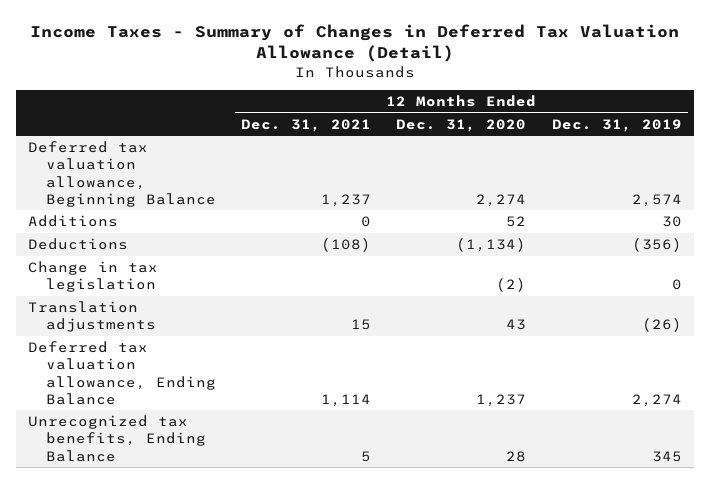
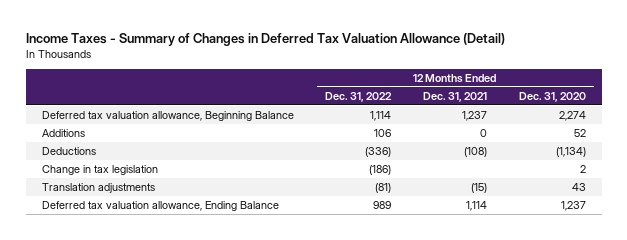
- | 12 Months Ended Dec. 31, 2021 | 12 Months Ended Dec. 31, 2020 | 12 Months Ended Dec. 31, 2019
+ | 12 Months Ended Dec. 31, 2022 | 12 Months Ended Dec. 31, 2021 | 12 Months Ended Dec. 31, 2020
- Change in tax legislation | | (2) | 0
- Translation adjustments | 15 | 43 | (26)
+ Change in tax legislation | (186) | | 2
+ Translation adjustments | (81) | (15) | 43
- Unrecognized tax benefits, Ending Balance | 5 | 28 | 345

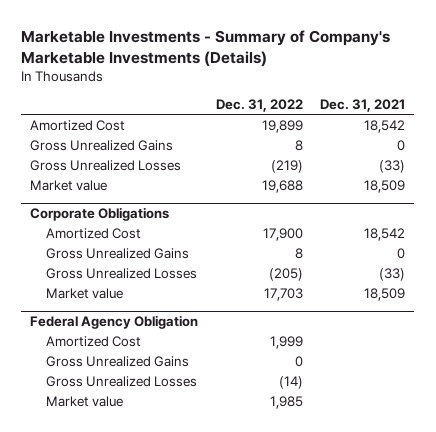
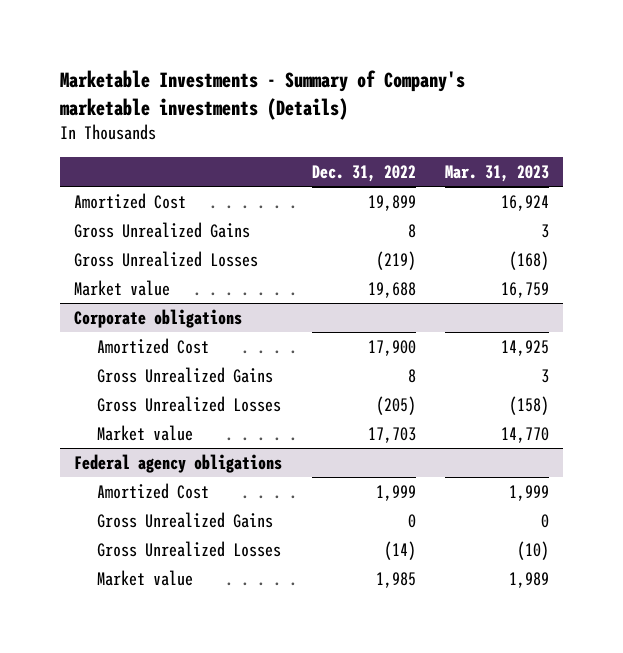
- Marketable Investments - Summary of Company's Marketable Investments (Details)
+ Marketable Investments - Summary of Company's marketable investments (Details)
- | Dec. 31, 2022 | Dec. 31, 2021
+ | Dec. 31, 2022 | Mar. 31, 2023
- Corporate Obligations
+ Corporate obligations
- Federal Agency Obligation
+ Federal agency obligations

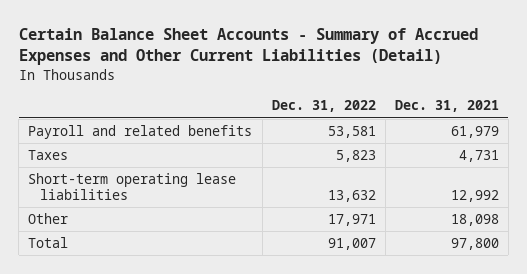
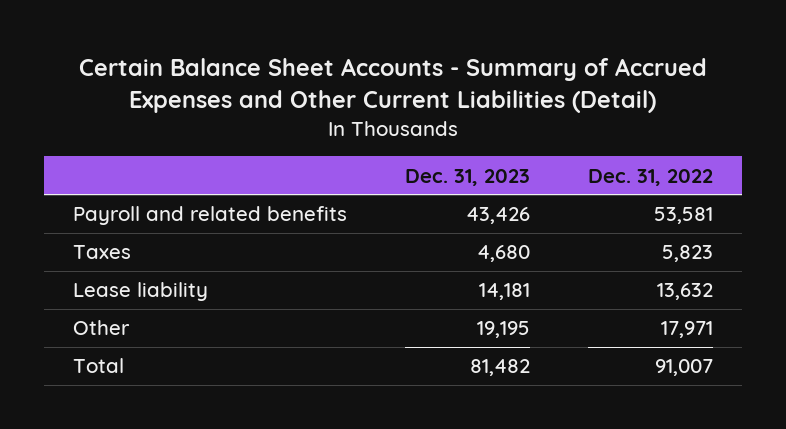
- | Dec. 31, 2022 | Dec. 31, 2021
+ | Dec. 31, 2023 | Dec. 31, 2022
- Short-term operating lease liabilities | 13,632 | 12,992
+ Lease liability | 14,181 | 13,632

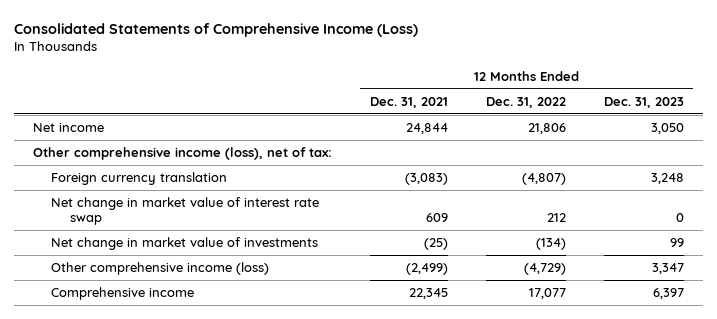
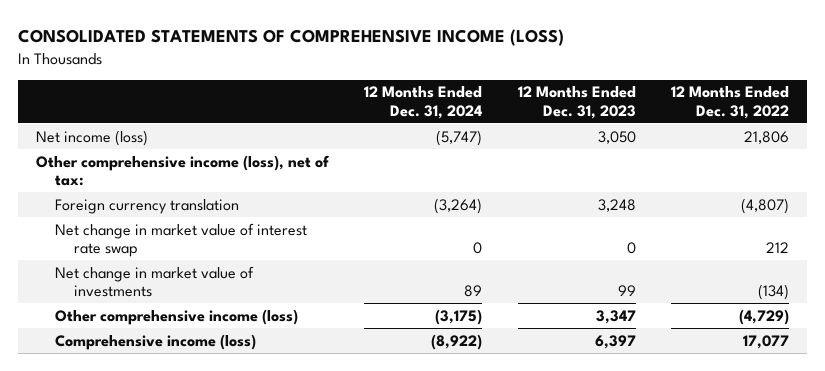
- Consolidated Statements of Comprehensive Income (Loss)
+ CONSOLIDATED STATEMENTS OF COMPREHENSIVE INCOME (LOSS)
- | 12 Months Ended Dec. 31, 2021 | 12 Months Ended Dec. 31, 2022 | 12 Months Ended Dec. 31, 2023
+ | 12 Months Ended Dec. 31, 2024 | 12 Months Ended Dec. 31, 2023 | 12 Months Ended Dec. 31, 2022
- Net income | 24,844 | 21,806 | 3,050
+ Net income (loss) | (5,747) | 3,050 | 21,806
- Comprehensive income | 22,345 | 17,077 | 6,397
+ Comprehensive income (loss) | (8,922) | 6,397 | 17,077

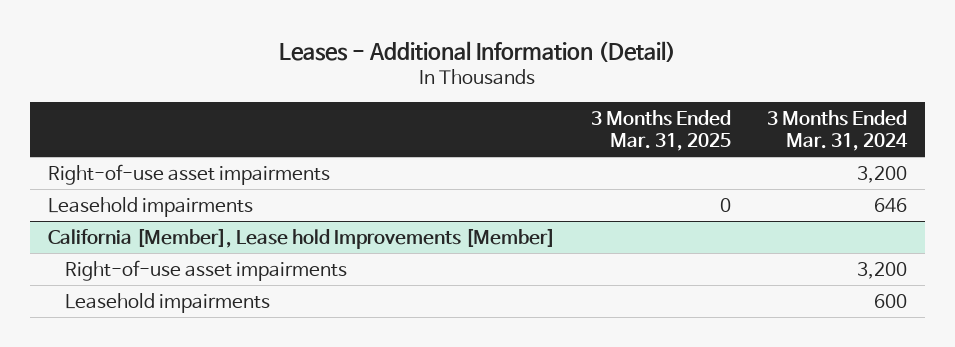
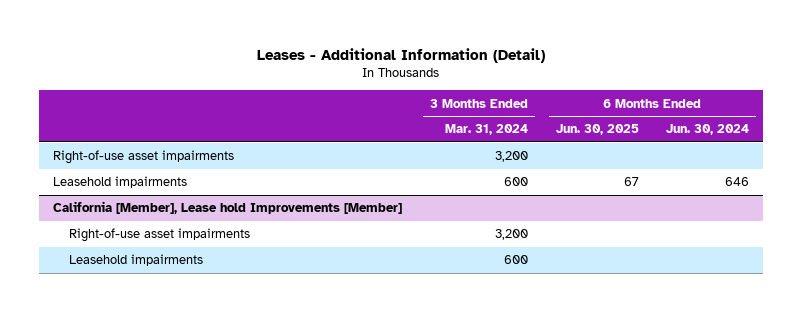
- | 3 Months Ended Mar. 31, 2025 | 3 Months Ended Mar. 31, 2024
+ | 3 Months Ended Mar. 31, 2024 | 6 Months Ended Jun. 30, 2025 | 6 Months Ended Jun. 30, 2024
- Leasehold impairments | 0 | 646
+ Leasehold impairments | 600 | 67 | 646

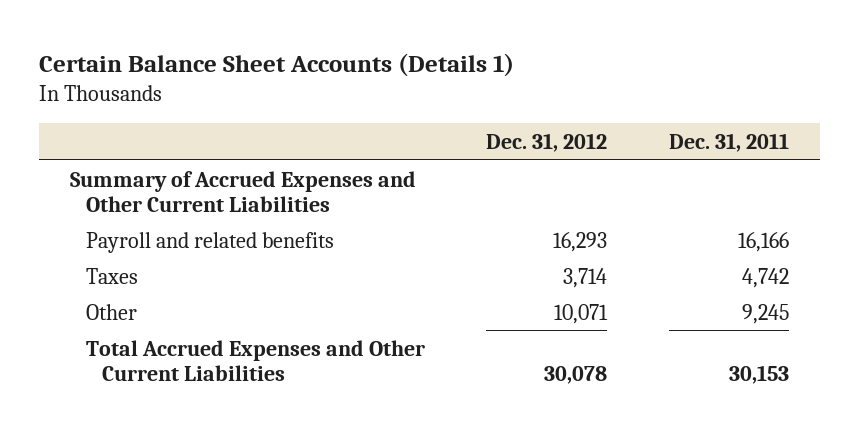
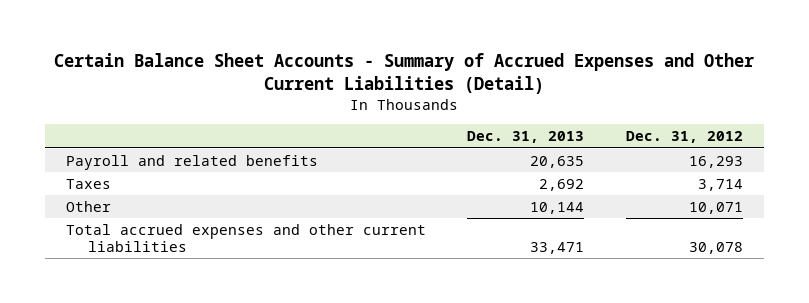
- Certain Balance Sheet Accounts (Details 1)
+ Certain Balance Sheet Accounts - Summary of Accrued Expenses and Other Current Liabilities (Detail)
- | Dec. 31, 2012 | Dec. 31, 2011
+ | Dec. 31, 2013 | Dec. 31, 2012
- Summary of Accrued Expenses and Other Current Liabilities
- Total Accrued Expenses and Other Current Liabilities | 30,078 | 30,153
+ Total accrued expenses and other current liabilities | 33,471 | 30,078

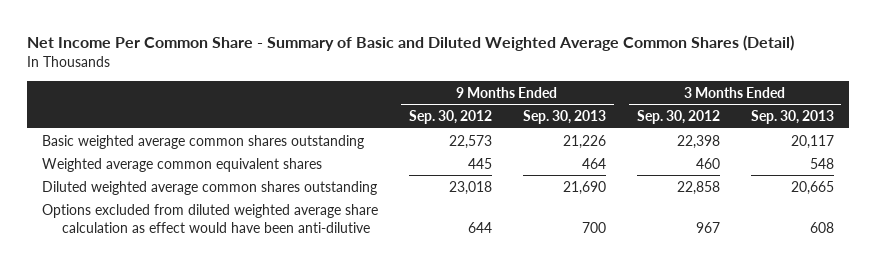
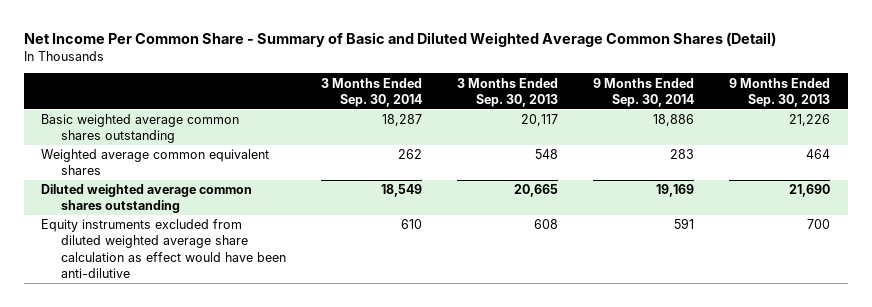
- | 9 Months Ended Sep. 30, 2012 | 9 Months Ended Sep. 30, 2013 | 3 Months Ended Sep. 30, 2012 | 3 Months Ended Sep. 30, 2013
+ | 3 Months Ended Sep. 30, 2014 | 3 Months Ended Sep. 30, 2013 | 9 Months Ended Sep. 30, 2014 | 9 Months Ended Sep. 30, 2013
- Options excluded from diluted weighted average share calculation as effect would have been anti-dilutive | 644 | 700 | 967 | 608
+ Equity instruments excluded from diluted weighted average share calculation as effect would have been anti-dilutive | 610 | 608 | 591 | 700

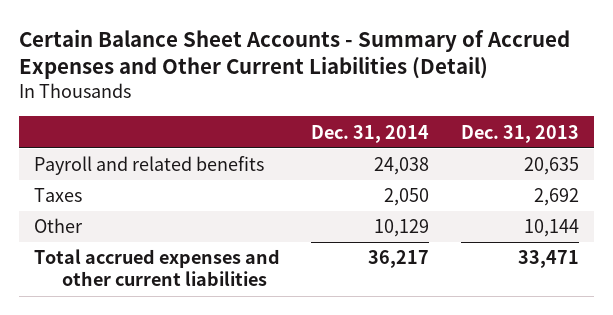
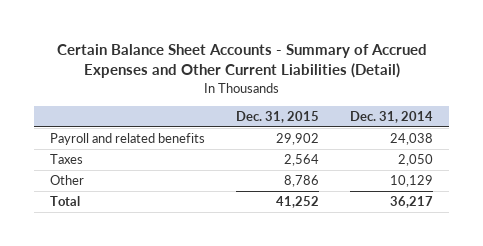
- | Dec. 31, 2014 | Dec. 31, 2013
+ | Dec. 31, 2015 | Dec. 31, 2014
- Total accrued expenses and other current liabilities | 36,217 | 33,471
+ Total | 41,252 | 36,217

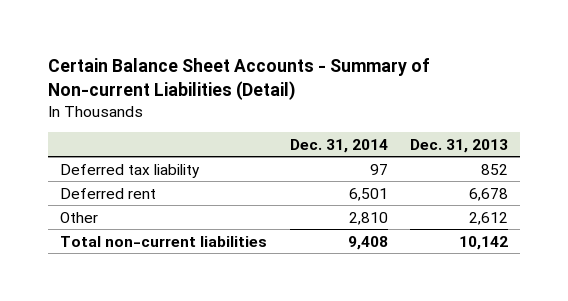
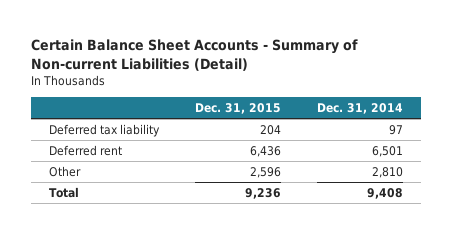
- | Dec. 31, 2014 | Dec. 31, 2013
+ | Dec. 31, 2015 | Dec. 31, 2014
- Total non-current liabilities | 9,408 | 10,142
+ Total | 9,236 | 9,408

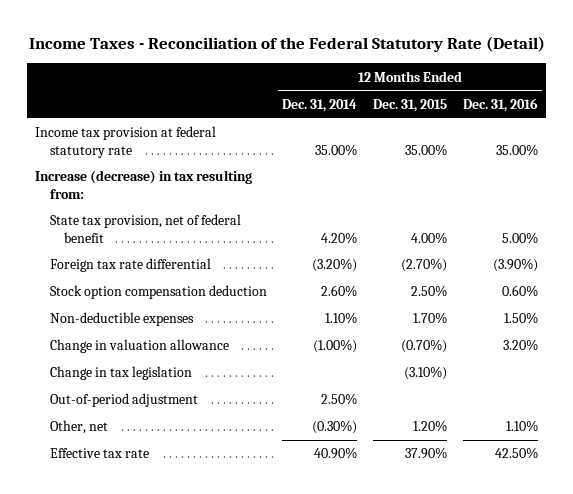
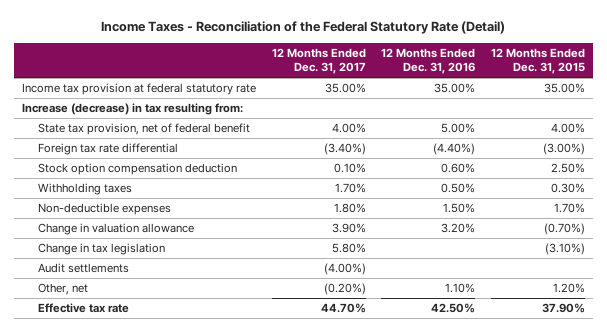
- | 12 Months Ended Dec. 31, 2014 | 12 Months Ended Dec. 31, 2015 | 12 Months Ended Dec. 31, 2016
+ | 12 Months Ended Dec. 31, 2017 | 12 Months Ended Dec. 31, 2016 | 12 Months Ended Dec. 31, 2015
- Foreign tax rate differential | (3.20%) | (2.70%) | (3.90%)
+ Foreign tax rate differential | (3.40%) | (4.40%) | (3.00%)
+ Withholding taxes | 1.70% | 0.50% | 0.30%
- Out-of-period adjustment | 2.50% | |
+ Audit settlements | (4.00%) | |

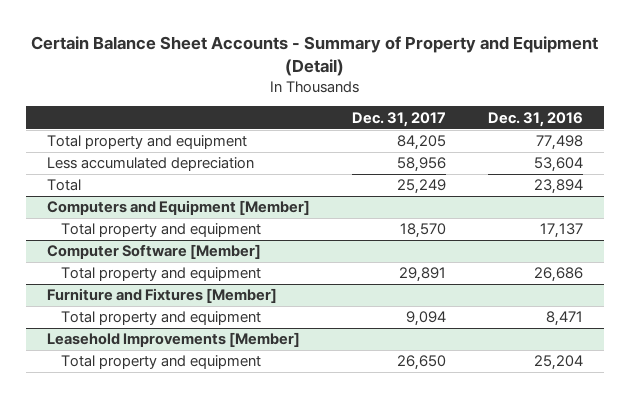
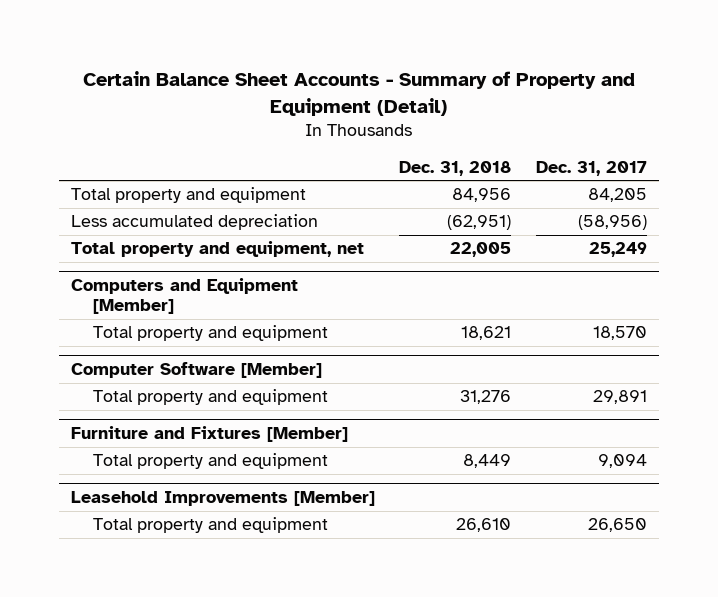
- | Dec. 31, 2017 | Dec. 31, 2016
+ | Dec. 31, 2018 | Dec. 31, 2017
- Less accumulated depreciation | 58,956 | 53,604
- Total | 25,249 | 23,894
+ Less accumulated depreciation | (62,951) | (58,956)
+ Total property and equipment, net | 22,005 | 25,249

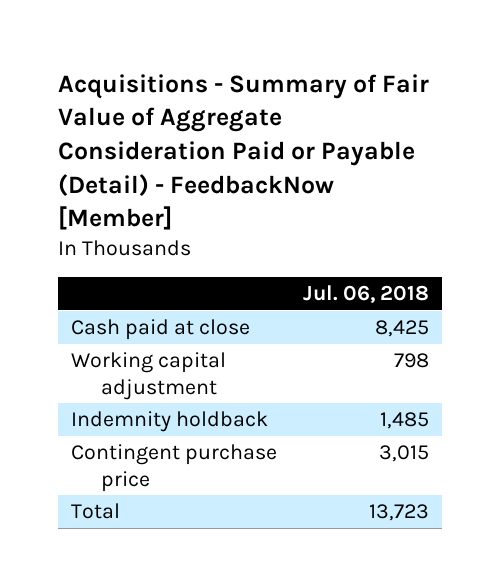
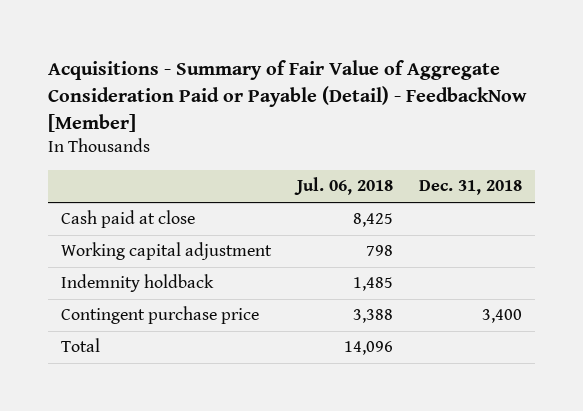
- | Jul. 06, 2018
+ | Jul. 06, 2018 | Dec. 31, 2018
- Contingent purchase price | 3,015
- Total | 13,723
+ Contingent purchase price | 3,388 | 3,400
+ Total | 14,096 |

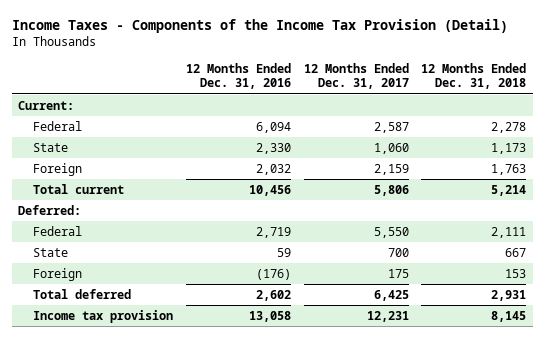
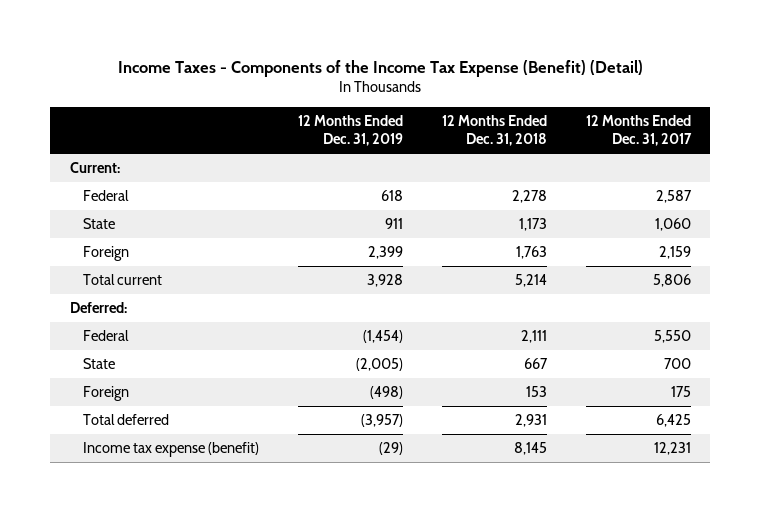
- Income Taxes - Components of the Income Tax Provision (Detail)
+ Income Taxes - Components of the Income Tax Expense (Benefit) (Detail)
- | 12 Months Ended Dec. 31, 2016 | 12 Months Ended Dec. 31, 2017 | 12 Months Ended Dec. 31, 2018
+ | 12 Months Ended Dec. 31, 2019 | 12 Months Ended Dec. 31, 2018 | 12 Months Ended Dec. 31, 2017
- Income tax provision | 13,058 | 12,231 | 8,145
+ Income tax expense (benefit) | (29) | 8,145 | 12,231

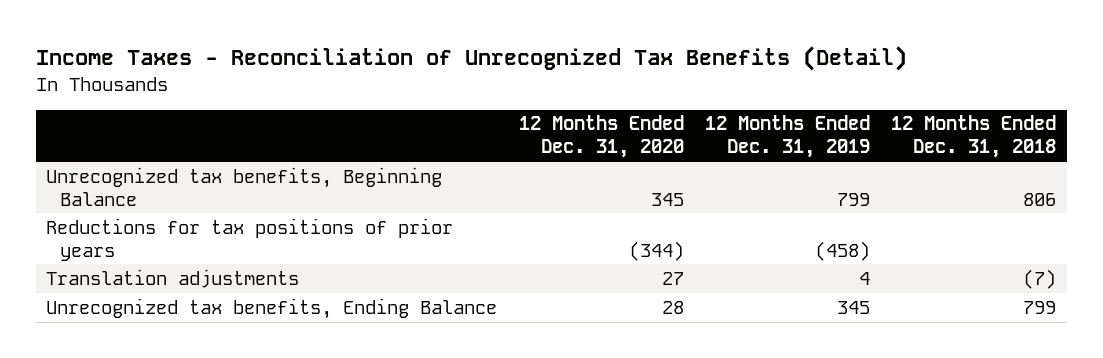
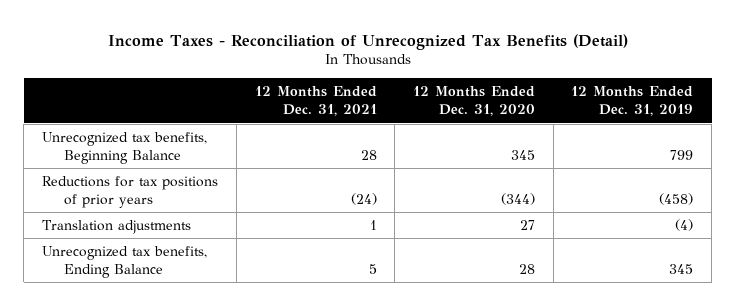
- | 12 Months Ended Dec. 31, 2020 | 12 Months Ended Dec. 31, 2019 | 12 Months Ended Dec. 31, 2018
+ | 12 Months Ended Dec. 31, 2021 | 12 Months Ended Dec. 31, 2020 | 12 Months Ended Dec. 31, 2019
- Translation adjustments | 27 | 4 | (7)
+ Translation adjustments | 1 | 27 | (4)

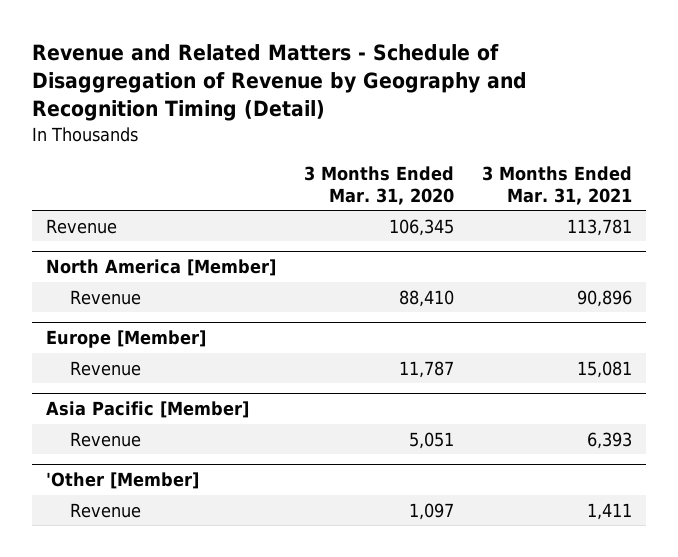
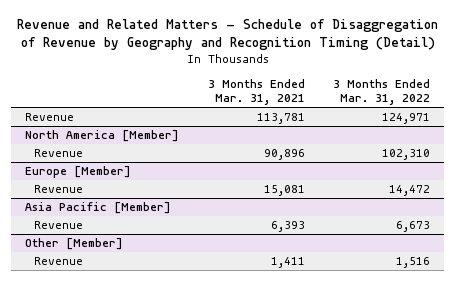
- | 3 Months Ended Mar. 31, 2020 | 3 Months Ended Mar. 31, 2021
+ | 3 Months Ended Mar. 31, 2021 | 3 Months Ended Mar. 31, 2022
- 'Other [Member]
+ Other [Member]

